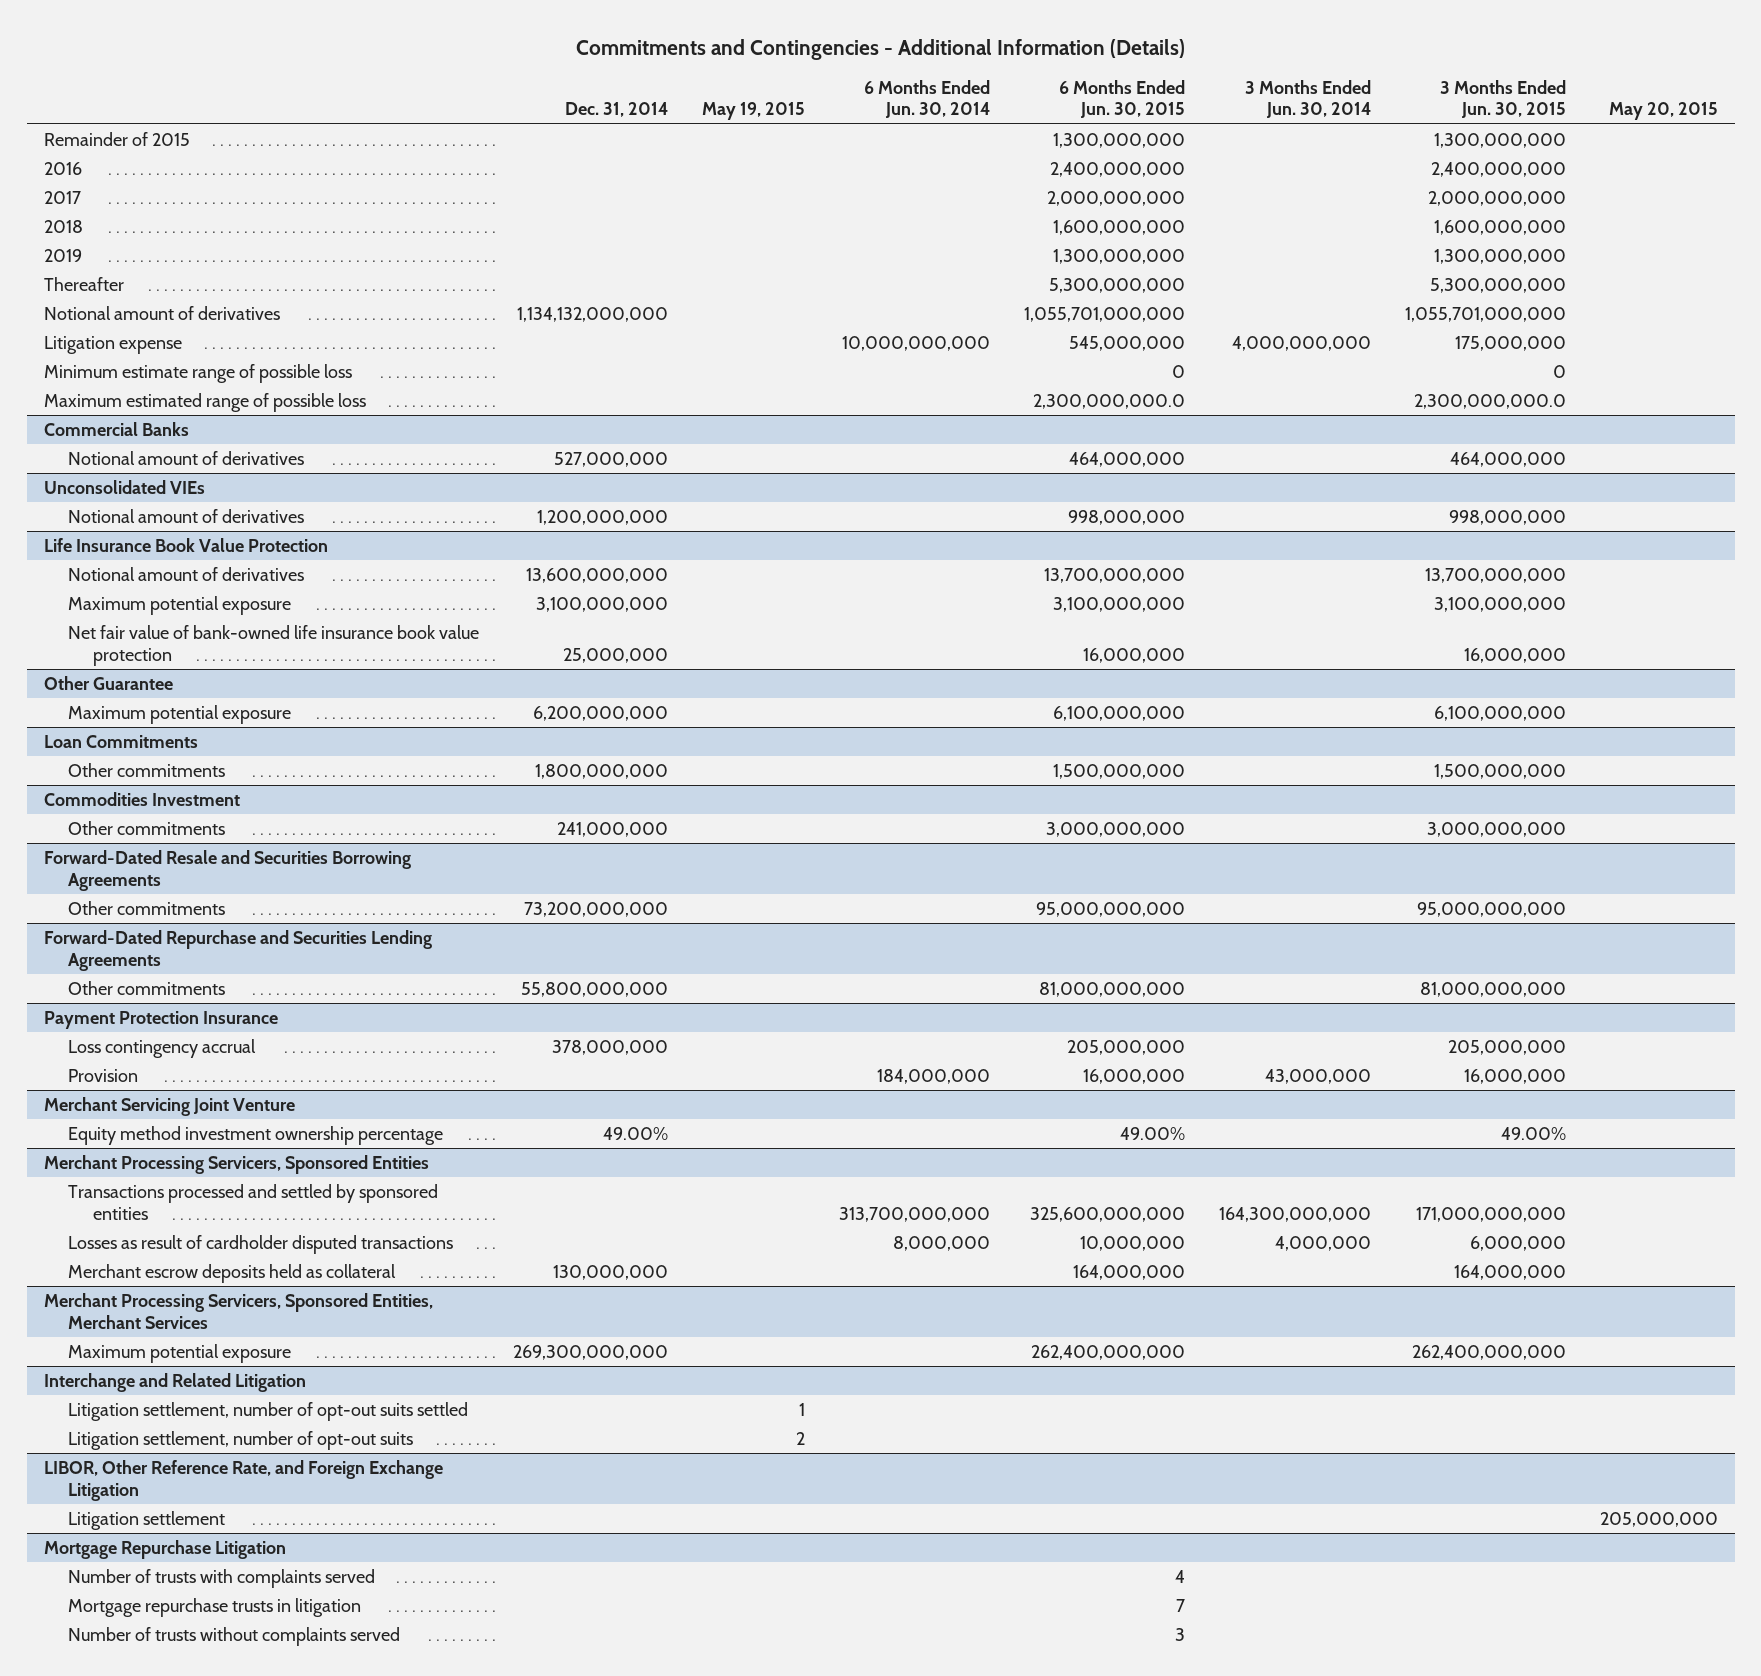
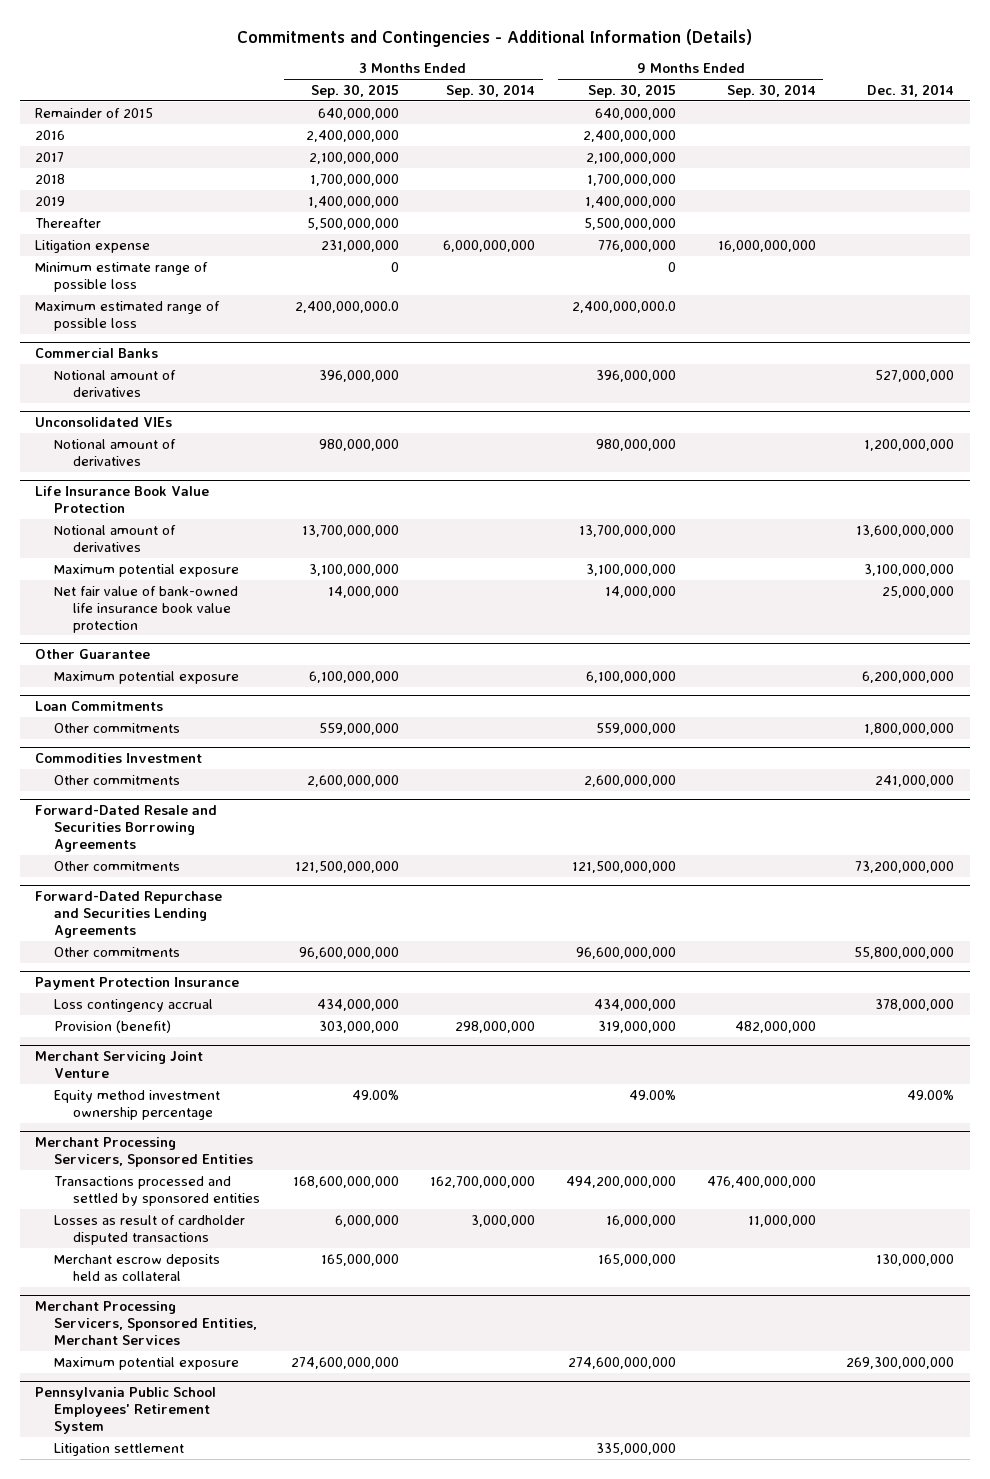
- | Dec. 31, 2014 | May 19, 2015 | 6 Months Ended Jun. 30, 2014 | 6 Months Ended Jun. 30, 2015 | 3 Months Ended Jun. 30, 2014 | 3 Months Ended Jun. 30, 2015 | May 20, 2015
+ | 3 Months Ended Sep. 30, 2015 | 3 Months Ended Sep. 30, 2014 | 9 Months Ended Sep. 30, 2015 | 9 Months Ended Sep. 30, 2014 | Dec. 31, 2014
- Notional amount of derivatives | 1,134,132,000,000 | | | 1,055,701,000,000 | | 1,055,701,000,000 |
@ Payment Protection Insurance
- Provision | | | 184,000,000 | 16,000,000 | 43,000,000 | 16,000,000 |
+ Provision (benefit) | 303,000,000 | 298,000,000 | 319,000,000 | 482,000,000 |
- Interchange and Related Litigation
- Litigation settlement, number of opt-out suits settled | | 1 | | | | |
- Litigation settlement, number of opt-out suits | | 2 | | | | |
- LIBOR, Other Reference Rate, and Foreign Exchange Litigation
- Litigation settlement | | | | | | | 205,000,000
- Mortgage Repurchase Litigation
- Number of trusts with complaints served | | | | 4 | | |
- Mortgage repurchase trusts in litigation | | | | 7 | | |
- Number of trusts without complaints served | | | | 3 | | |
+ Pennsylvania Public School Employees' Retirement System
+ Litigation settlement | | | 335,000,000 | |

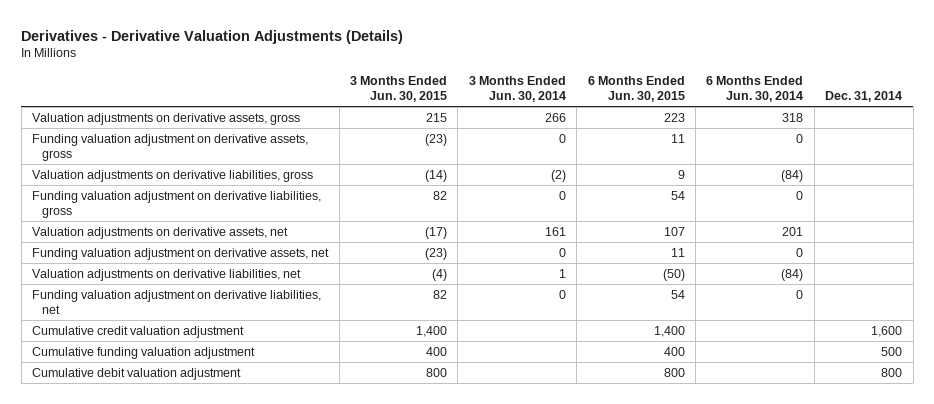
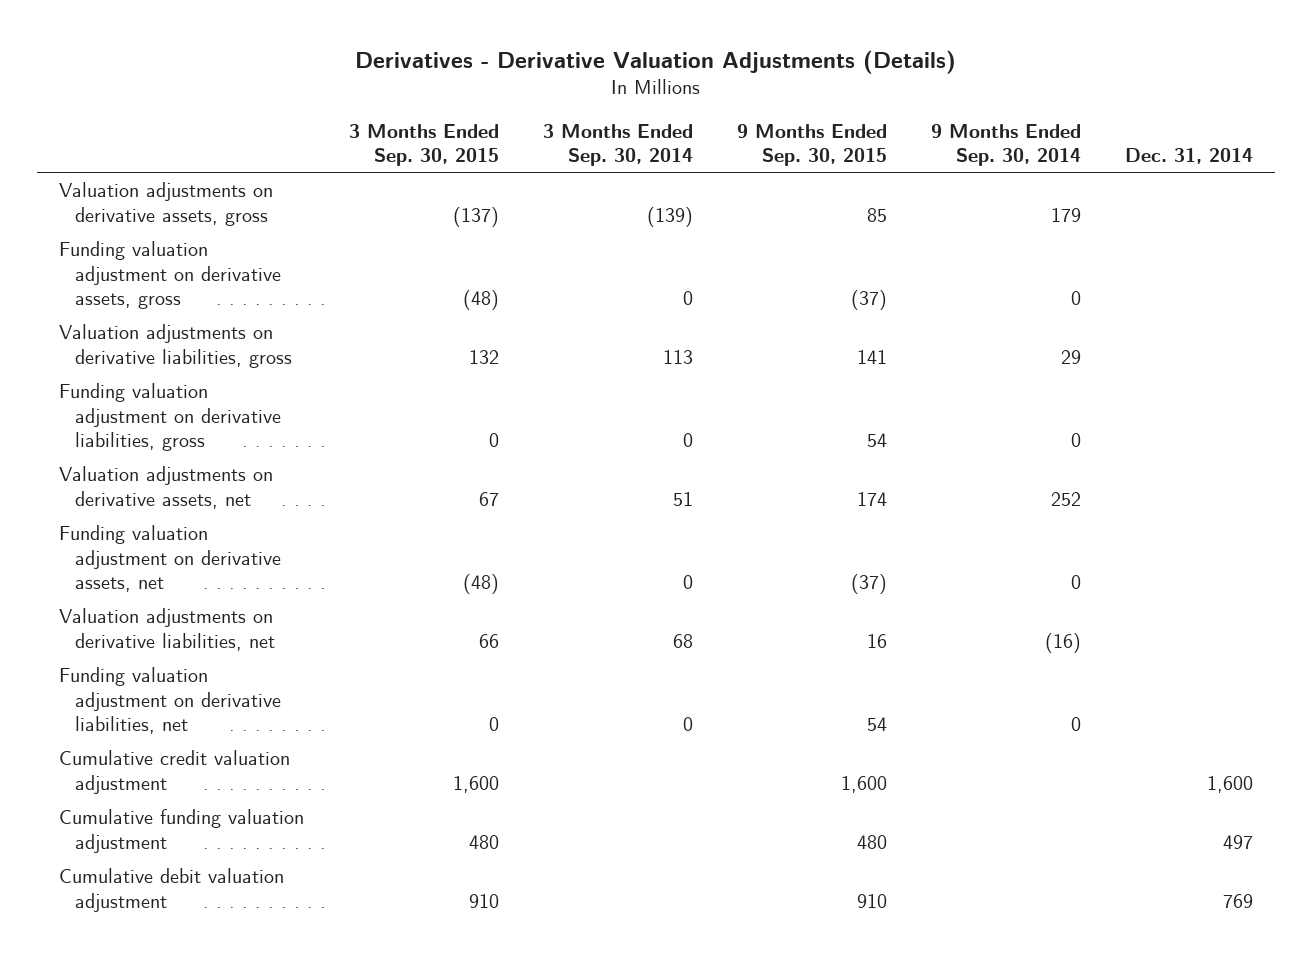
- | 3 Months Ended Jun. 30, 2015 | 3 Months Ended Jun. 30, 2014 | 6 Months Ended Jun. 30, 2015 | 6 Months Ended Jun. 30, 2014 | Dec. 31, 2014
+ | 3 Months Ended Sep. 30, 2015 | 3 Months Ended Sep. 30, 2014 | 9 Months Ended Sep. 30, 2015 | 9 Months Ended Sep. 30, 2014 | Dec. 31, 2014
- Cumulative funding valuation adjustment | 400 | | 400 | | 500
- Cumulative debit valuation adjustment | 800 | | 800 | | 800
+ Cumulative funding valuation adjustment | 480 | | 480 | | 497
+ Cumulative debit valuation adjustment | 910 | | 910 | | 769

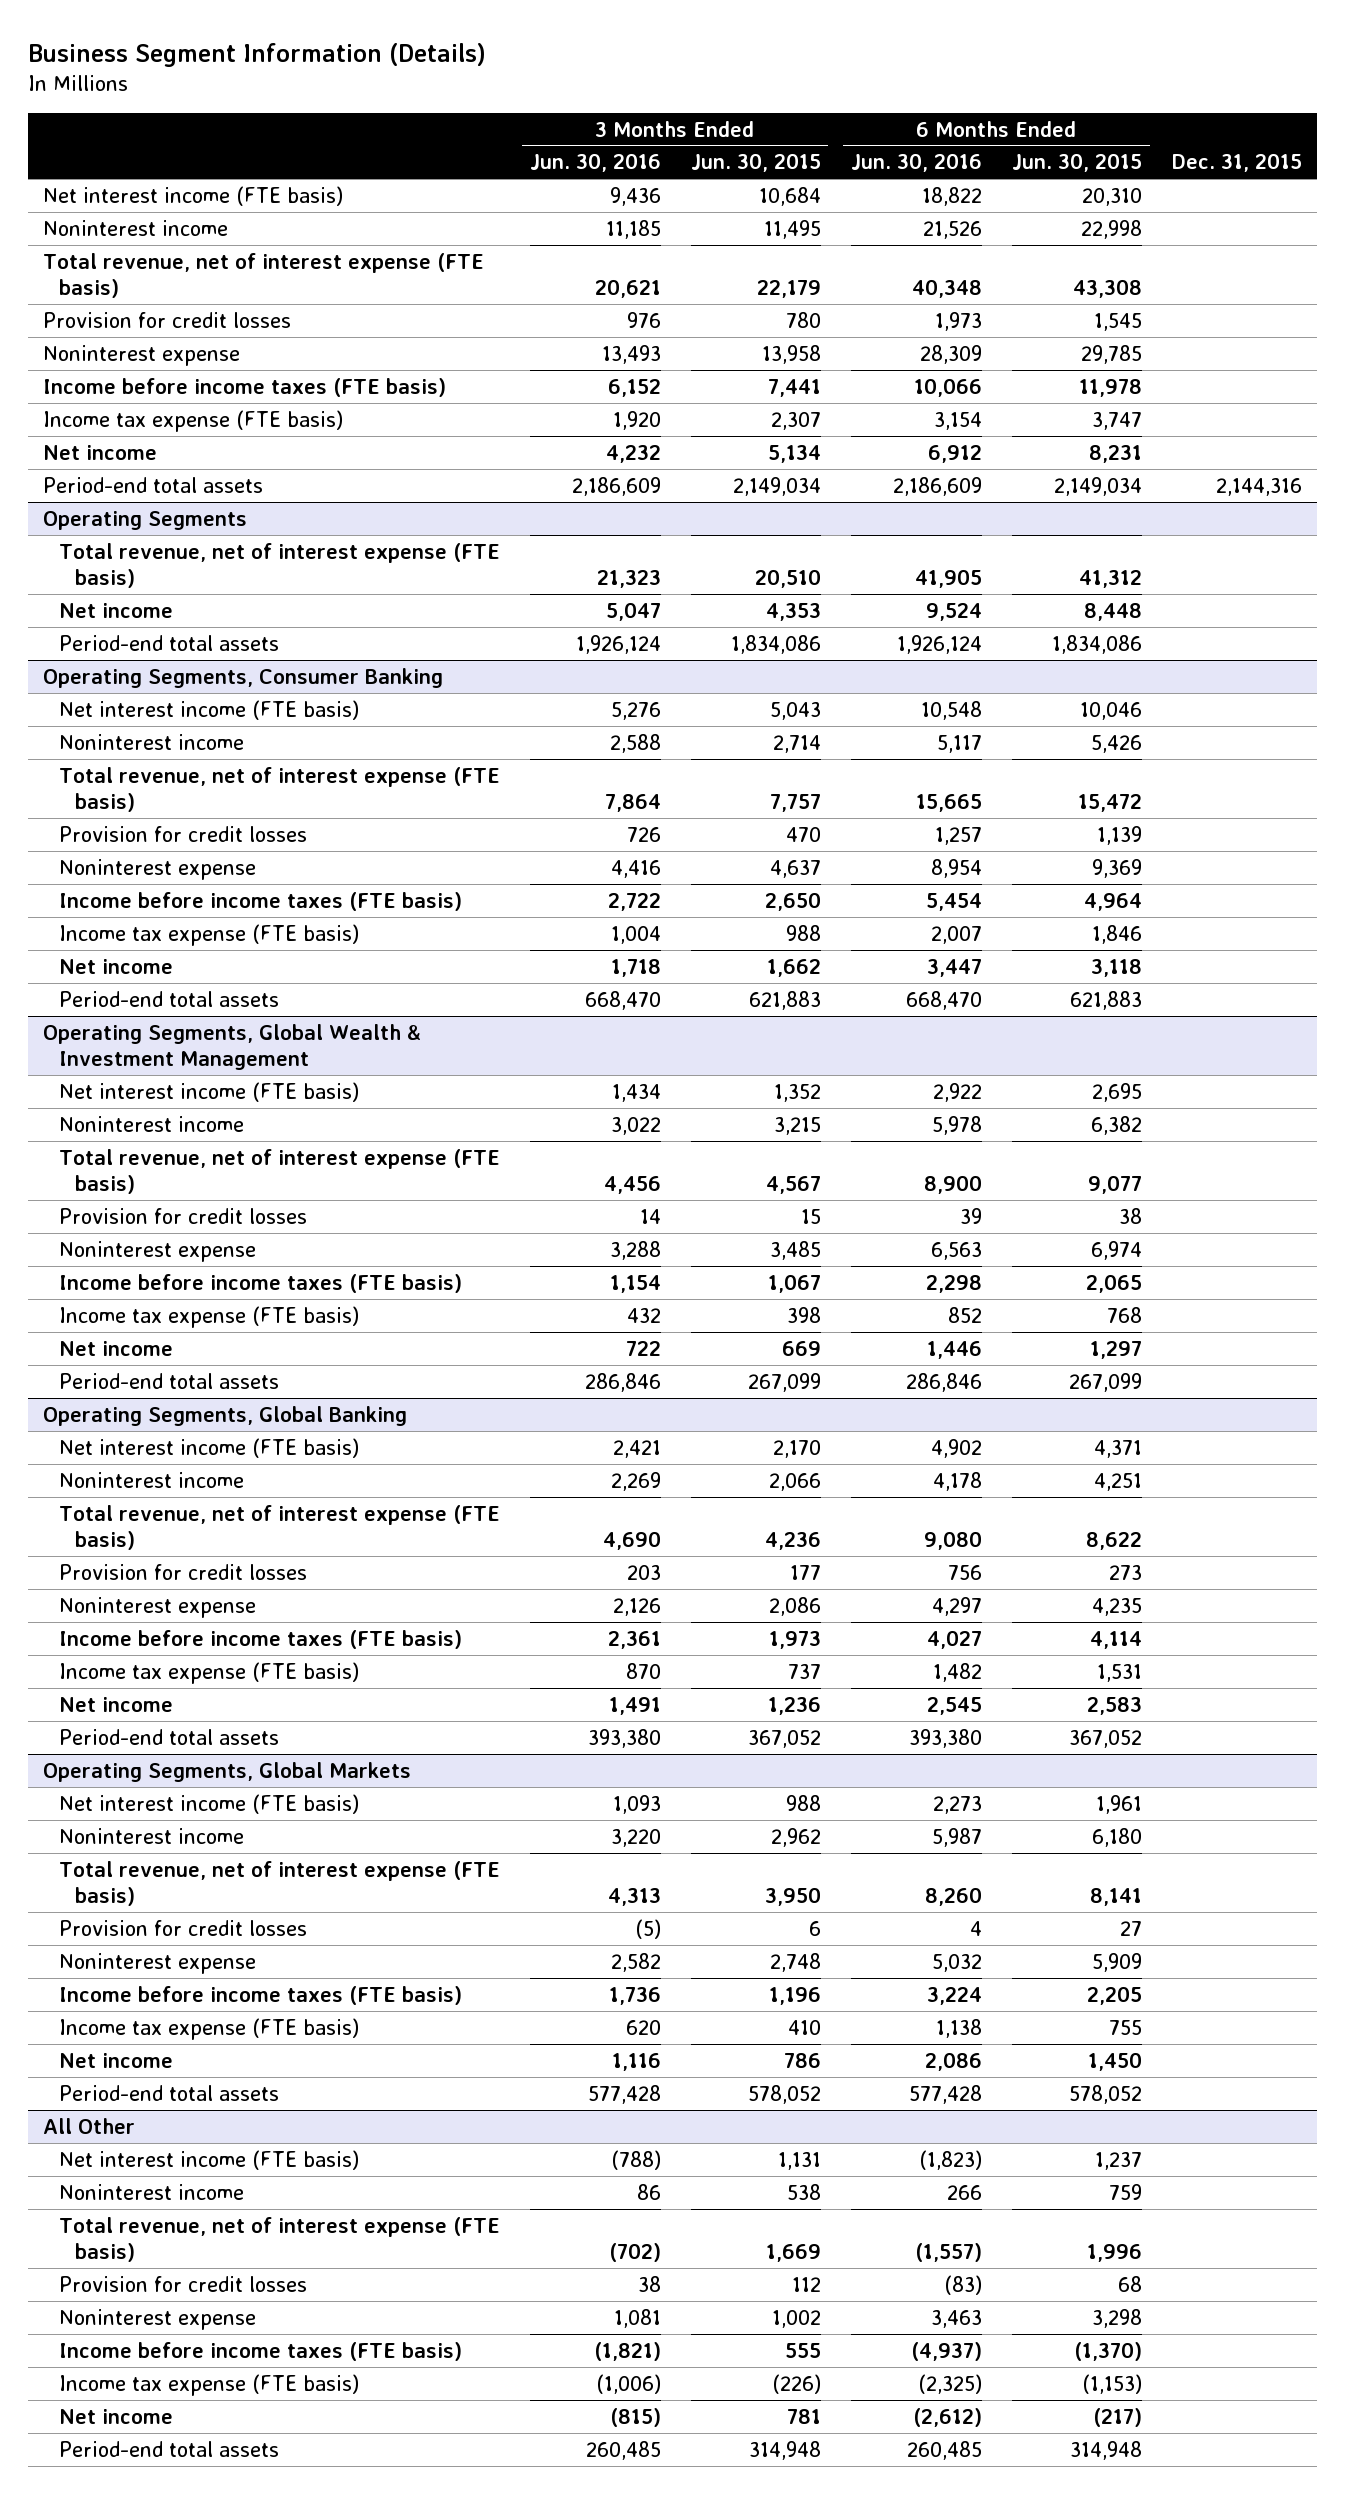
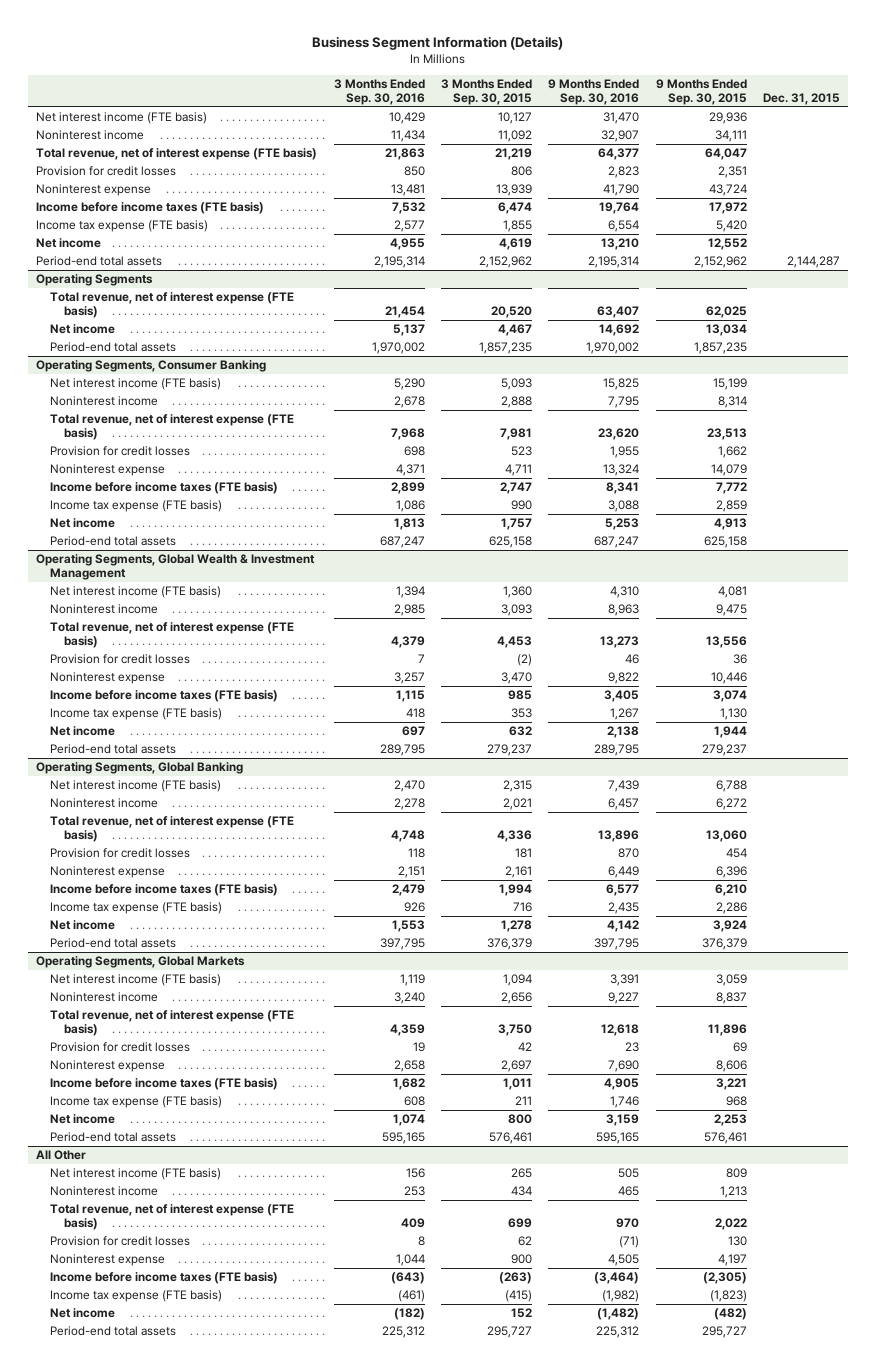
- | 3 Months Ended Jun. 30, 2016 | 3 Months Ended Jun. 30, 2015 | 6 Months Ended Jun. 30, 2016 | 6 Months Ended Jun. 30, 2015 | Dec. 31, 2015
+ | 3 Months Ended Sep. 30, 2016 | 3 Months Ended Sep. 30, 2015 | 9 Months Ended Sep. 30, 2016 | 9 Months Ended Sep. 30, 2015 | Dec. 31, 2015
- Period-end total assets | 2,186,609 | 2,149,034 | 2,186,609 | 2,149,034 | 2,144,316
+ Period-end total assets | 2,195,314 | 2,152,962 | 2,195,314 | 2,152,962 | 2,144,287

